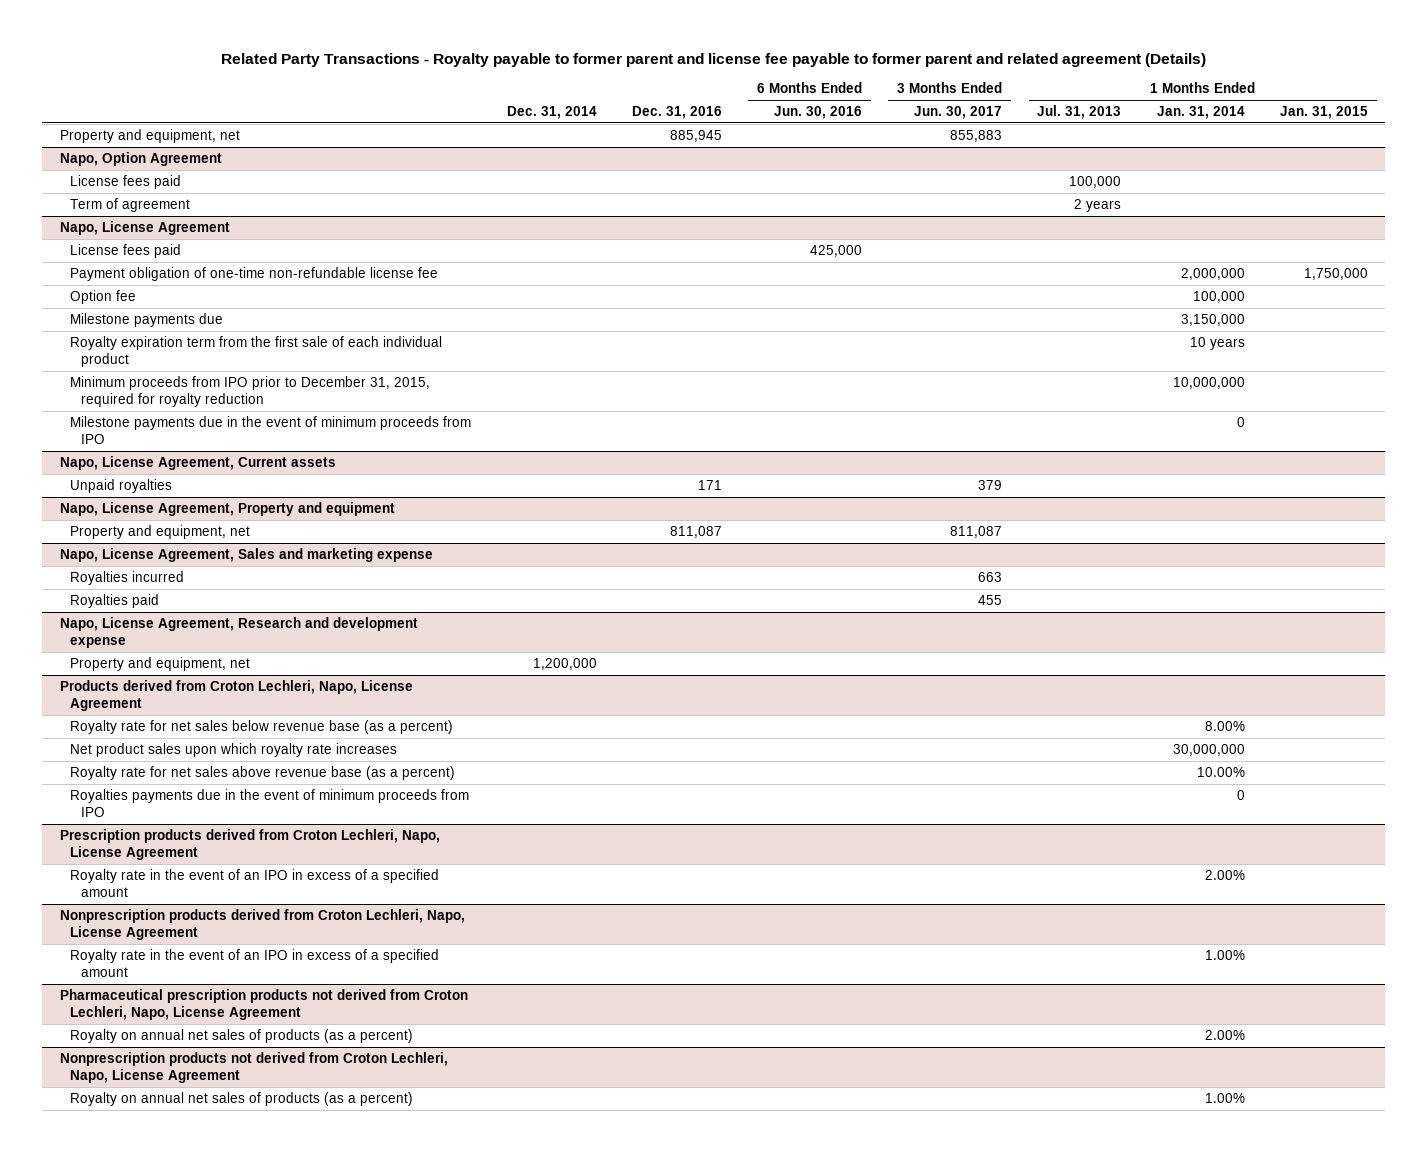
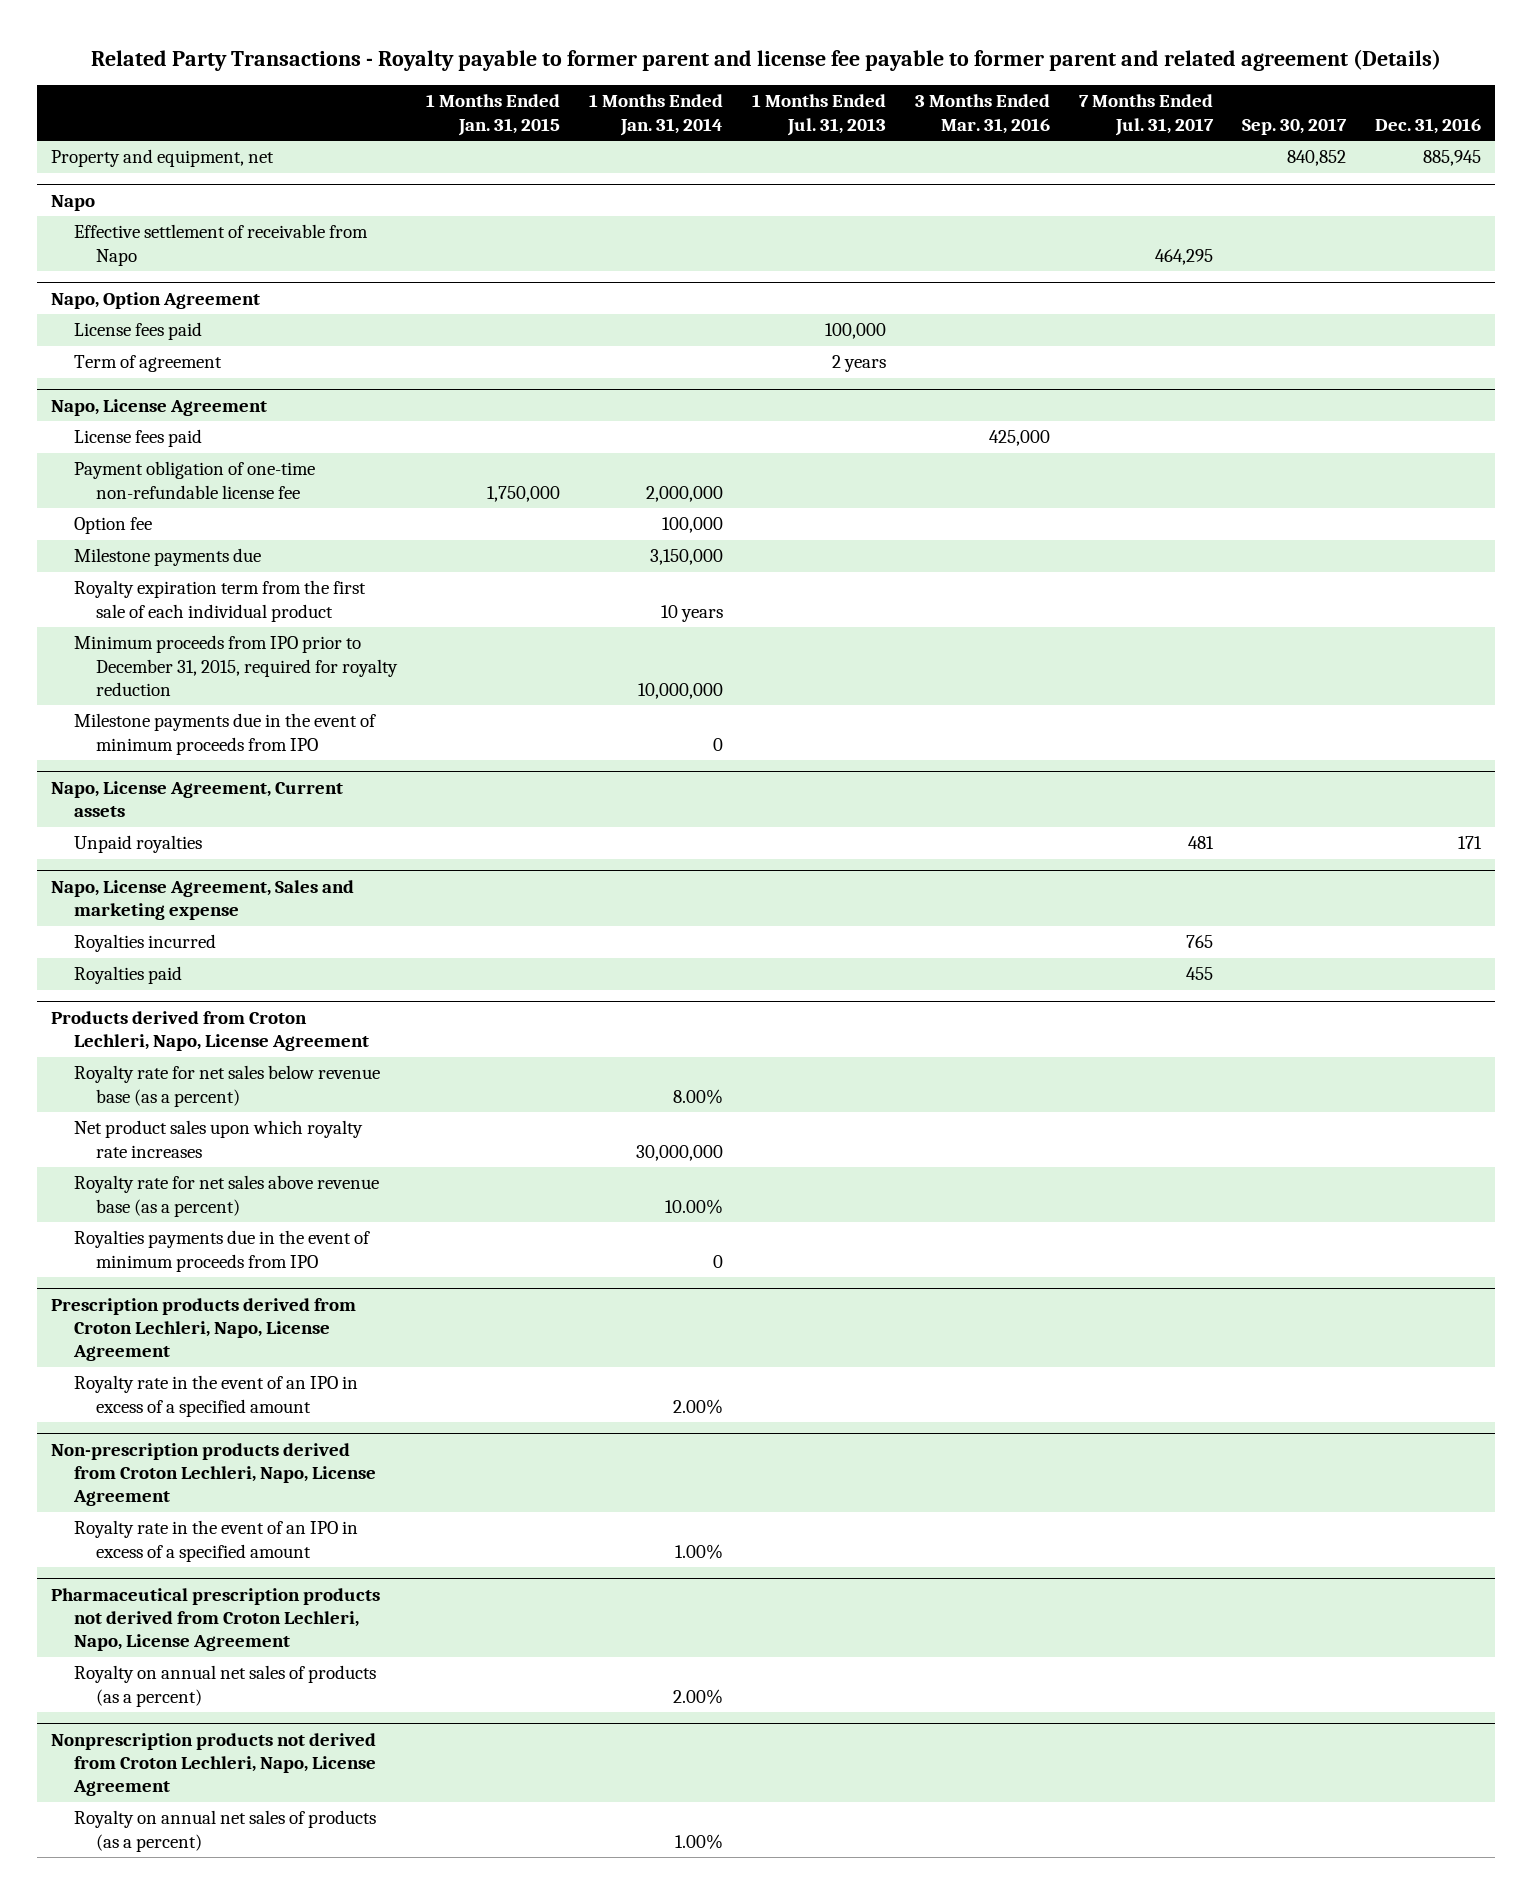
- | Dec. 31, 2014 | Dec. 31, 2016 | 6 Months Ended Jun. 30, 2016 | 3 Months Ended Jun. 30, 2017 | 1 Months Ended Jul. 31, 2013 | 1 Months Ended Jan. 31, 2014 | 1 Months Ended Jan. 31, 2015
+ | 1 Months Ended Jan. 31, 2015 | 1 Months Ended Jan. 31, 2014 | 1 Months Ended Jul. 31, 2013 | 3 Months Ended Mar. 31, 2016 | 7 Months Ended Jul. 31, 2017 | Sep. 30, 2017 | Dec. 31, 2016
+ Napo
+ Effective settlement of receivable from Napo | | | | | 464,295 | |
- Napo, License Agreement, Property and equipment
- Property and equipment, net | | 811,087 | | 811,087 | | |
- Napo, License Agreement, Research and development expense
- Property and equipment, net | 1,200,000 | | | | | |
- Nonprescription products derived from Croton Lechleri, Napo, License Agreement
+ Non-prescription products derived from Croton Lechleri, Napo, License Agreement

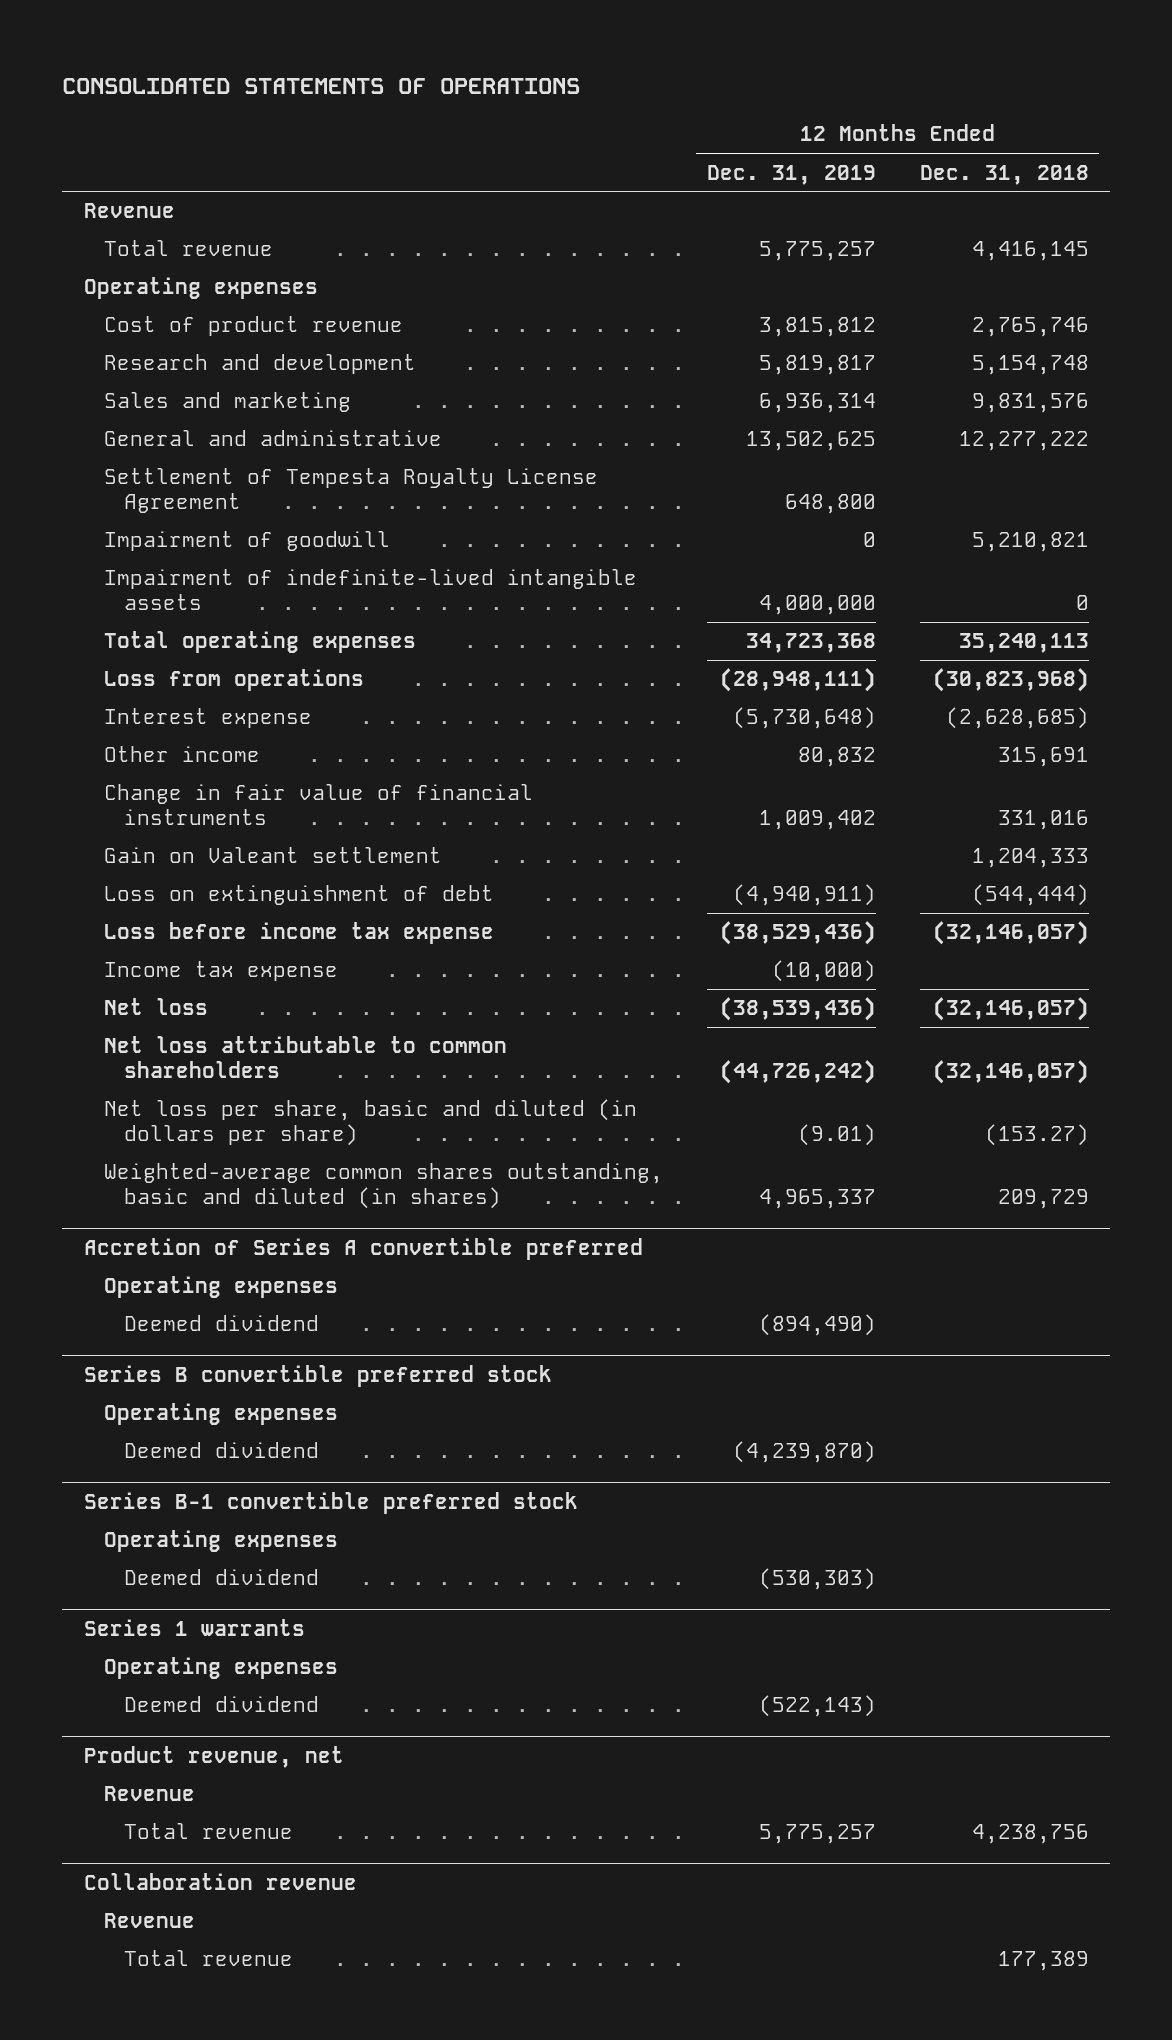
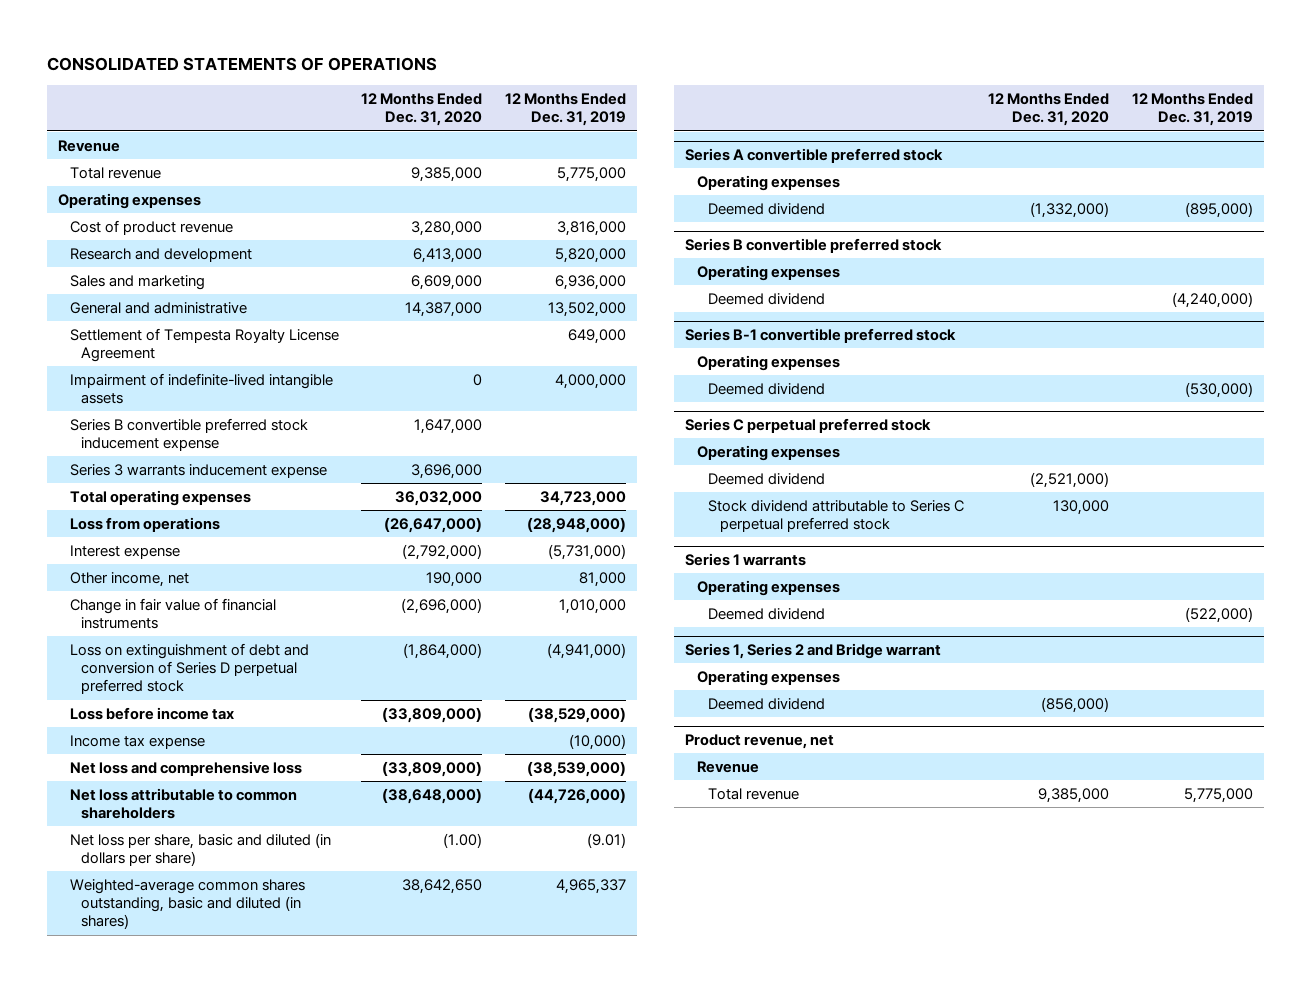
- | 12 Months Ended Dec. 31, 2019 | 12 Months Ended Dec. 31, 2018
+ | 12 Months Ended Dec. 31, 2020 | 12 Months Ended Dec. 31, 2019
- Total revenue | 5,775,257 | 4,416,145
+ Total revenue | 9,385,000 | 5,775,000
- Cost of product revenue | 3,815,812 | 2,765,746
- Research and development | 5,819,817 | 5,154,748
- Sales and marketing | 6,936,314 | 9,831,576
- General and administrative | 13,502,625 | 12,277,222
- Settlement of Tempesta Royalty License Agreement | 648,800 |
- Impairment of goodwill | 0 | 5,210,821
+ Cost of product revenue | 3,280,000 | 3,816,000
+ Research and development | 6,413,000 | 5,820,000
+ Sales and marketing | 6,609,000 | 6,936,000
+ General and administrative | 14,387,000 | 13,502,000
+ Settlement of Tempesta Royalty License Agreement | | 649,000
- Total operating expenses | 34,723,368 | 35,240,113
- Loss from operations | (28,948,111) | (30,823,968)
- Interest expense | (5,730,648) | (2,628,685)
- Other income | 80,832 | 315,691
- Change in fair value of financial instruments | 1,009,402 | 331,016
- Gain on Valeant settlement | | 1,204,333
- Loss on extinguishment of debt | (4,940,911) | (544,444)
- Loss before income tax expense | (38,529,436) | (32,146,057)
+ Series B convertible preferred stock inducement expense | 1,647,000 |
+ Series 3 warrants inducement expense | 3,696,000 |
+ Total operating expenses | 36,032,000 | 34,723,000
+ Loss from operations | (26,647,000) | (28,948,000)
+ Interest expense | (2,792,000) | (5,731,000)
+ Other income, net | 190,000 | 81,000
+ Change in fair value of financial instruments | (2,696,000) | 1,010,000
+ Loss on extinguishment of debt and conversion of Series D perpetual preferred stock | (1,864,000) | (4,941,000)
+ Loss before income tax | (33,809,000) | (38,529,000)
- Net loss | (38,539,436) | (32,146,057)
- Net loss attributable to common shareholders | (44,726,242) | (32,146,057)
+ Net loss and comprehensive loss | (33,809,000) | (38,539,000)
+ Net loss attributable to common shareholders | (38,648,000) | (44,726,000)
- Accretion of Series A convertible preferred
+ Series A convertible preferred stock
- Deemed dividend | (894,490) |
+ Deemed dividend | (1,332,000) | (895,000)
@ Series B convertible preferred stock
- Deemed dividend | (4,239,870) |
+ Deemed dividend | | (4,240,000)
@ Series B-1 convertible preferred stock
- Deemed dividend | (530,303) |
+ Deemed dividend | | (530,000)
+ Series C perpetual preferred stock
+ Operating expenses
+ Deemed dividend | (2,521,000) |
+ Stock dividend attributable to Series C perpetual preferred stock | 130,000 |
@ Series 1 warrants
- Deemed dividend | (522,143) |
+ Deemed dividend | | (522,000)
+ Series 1, Series 2 and Bridge warrant
+ Operating expenses
+ Deemed dividend | (856,000) |
@ Product revenue, net
- Total revenue | 5,775,257 | 4,238,756
- Collaboration revenue
- Revenue
- Total revenue | | 177,389
@ Product revenue, net
+ Total revenue | 9,385,000 | 5,775,000

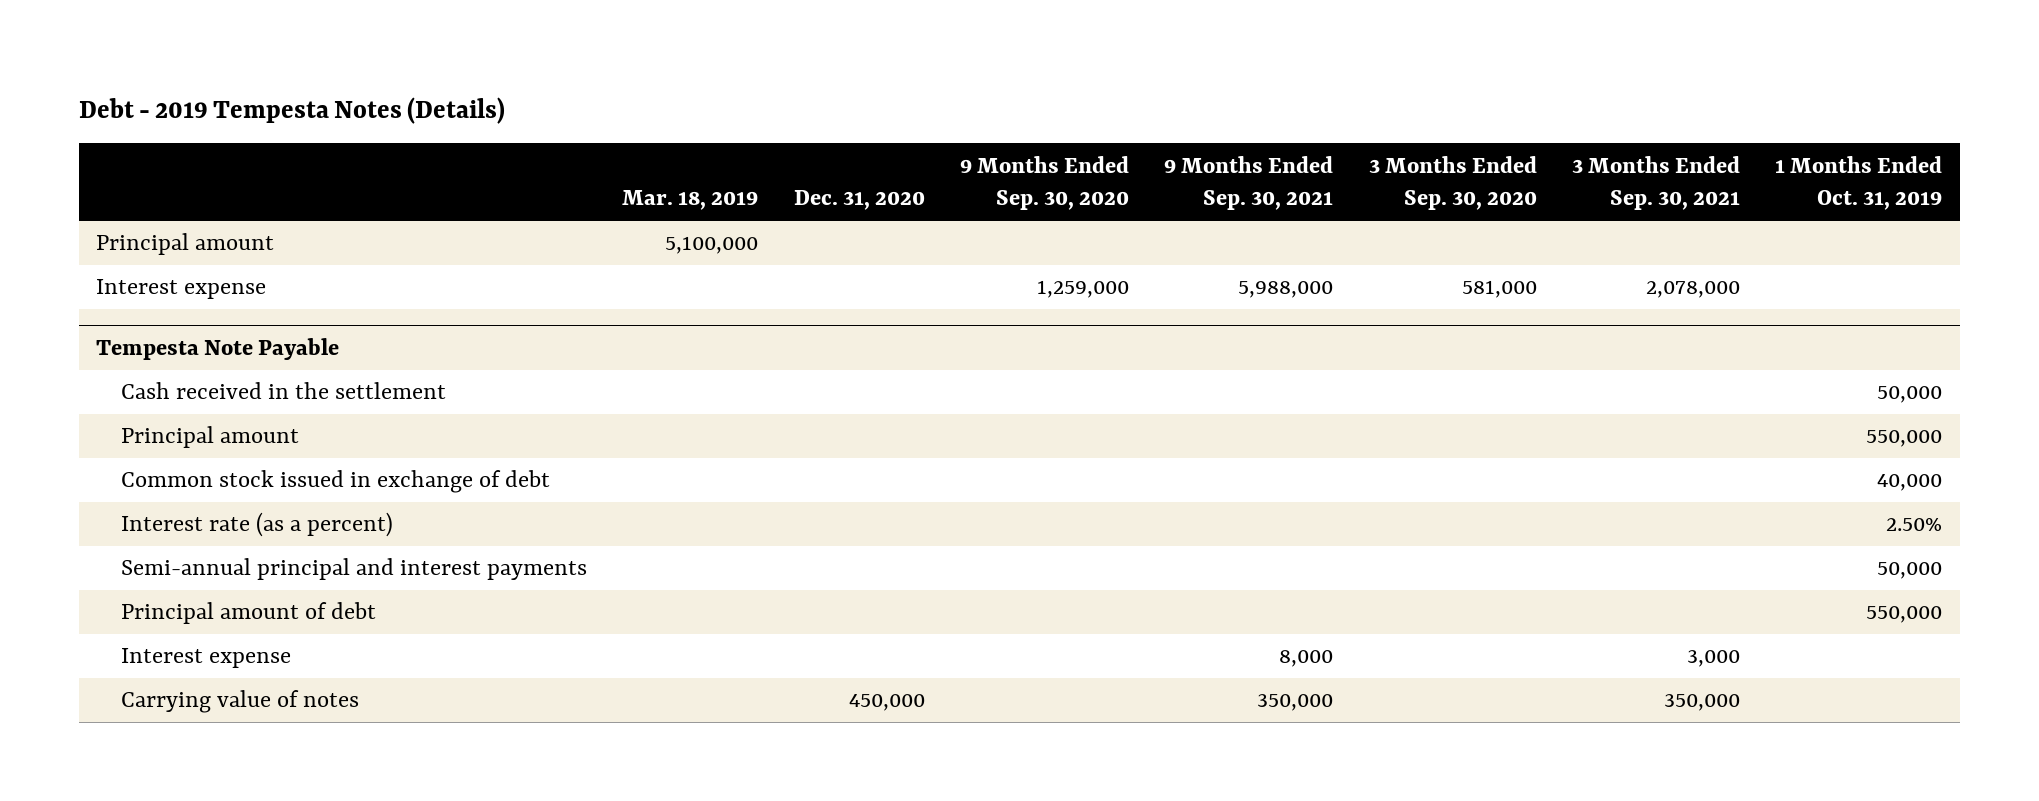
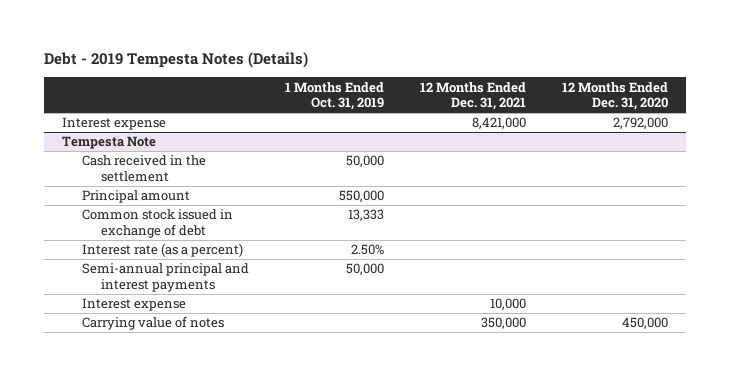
- | Mar. 18, 2019 | Dec. 31, 2020 | 9 Months Ended Sep. 30, 2020 | 9 Months Ended Sep. 30, 2021 | 3 Months Ended Sep. 30, 2020 | 3 Months Ended Sep. 30, 2021 | 1 Months Ended Oct. 31, 2019
+ | 1 Months Ended Oct. 31, 2019 | 12 Months Ended Dec. 31, 2021 | 12 Months Ended Dec. 31, 2020
- Principal amount | 5,100,000 | | | | | |
- Tempesta Note Payable
+ Tempesta Note
- Common stock issued in exchange of debt | | | | | | | 40,000
+ Common stock issued in exchange of debt | 13,333 | |
- Principal amount of debt | | | | | | | 550,000

